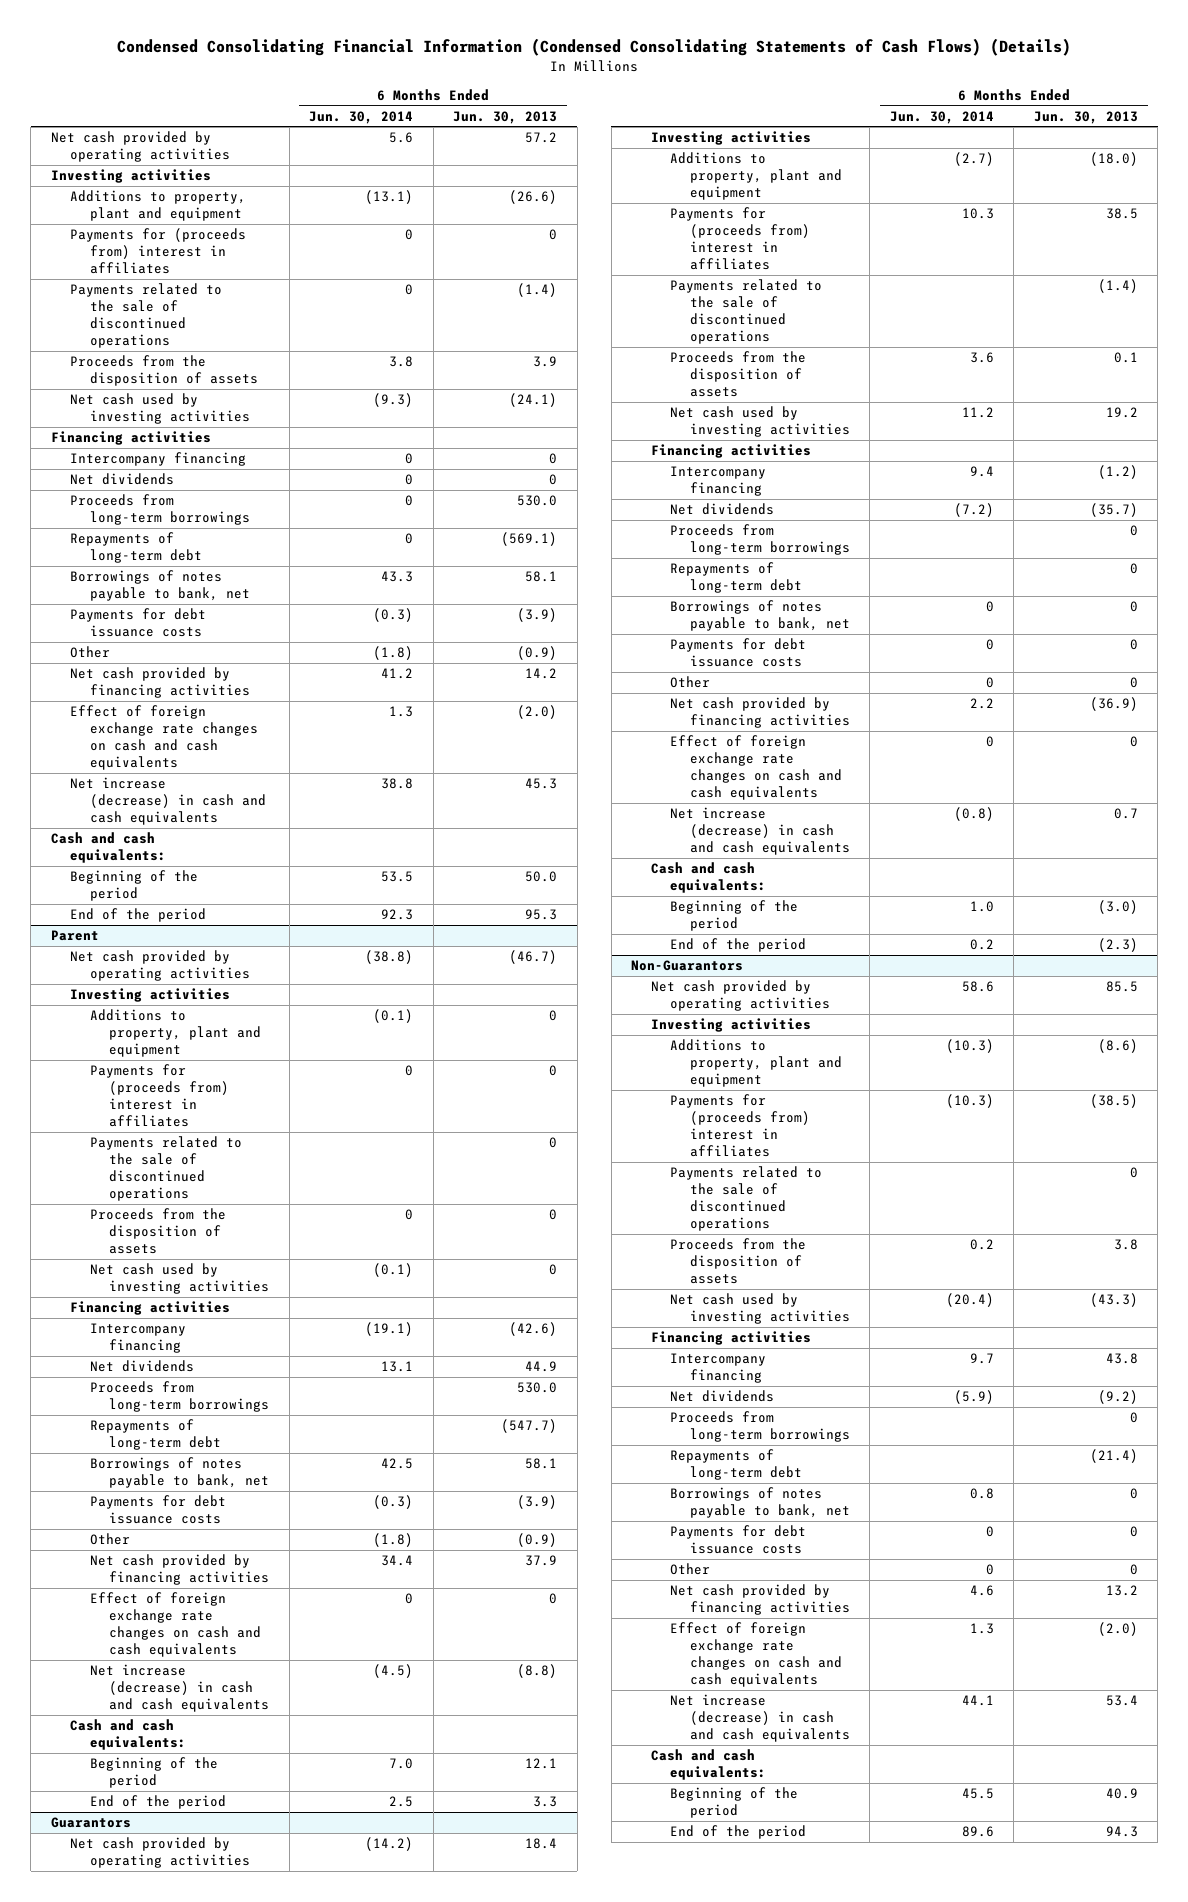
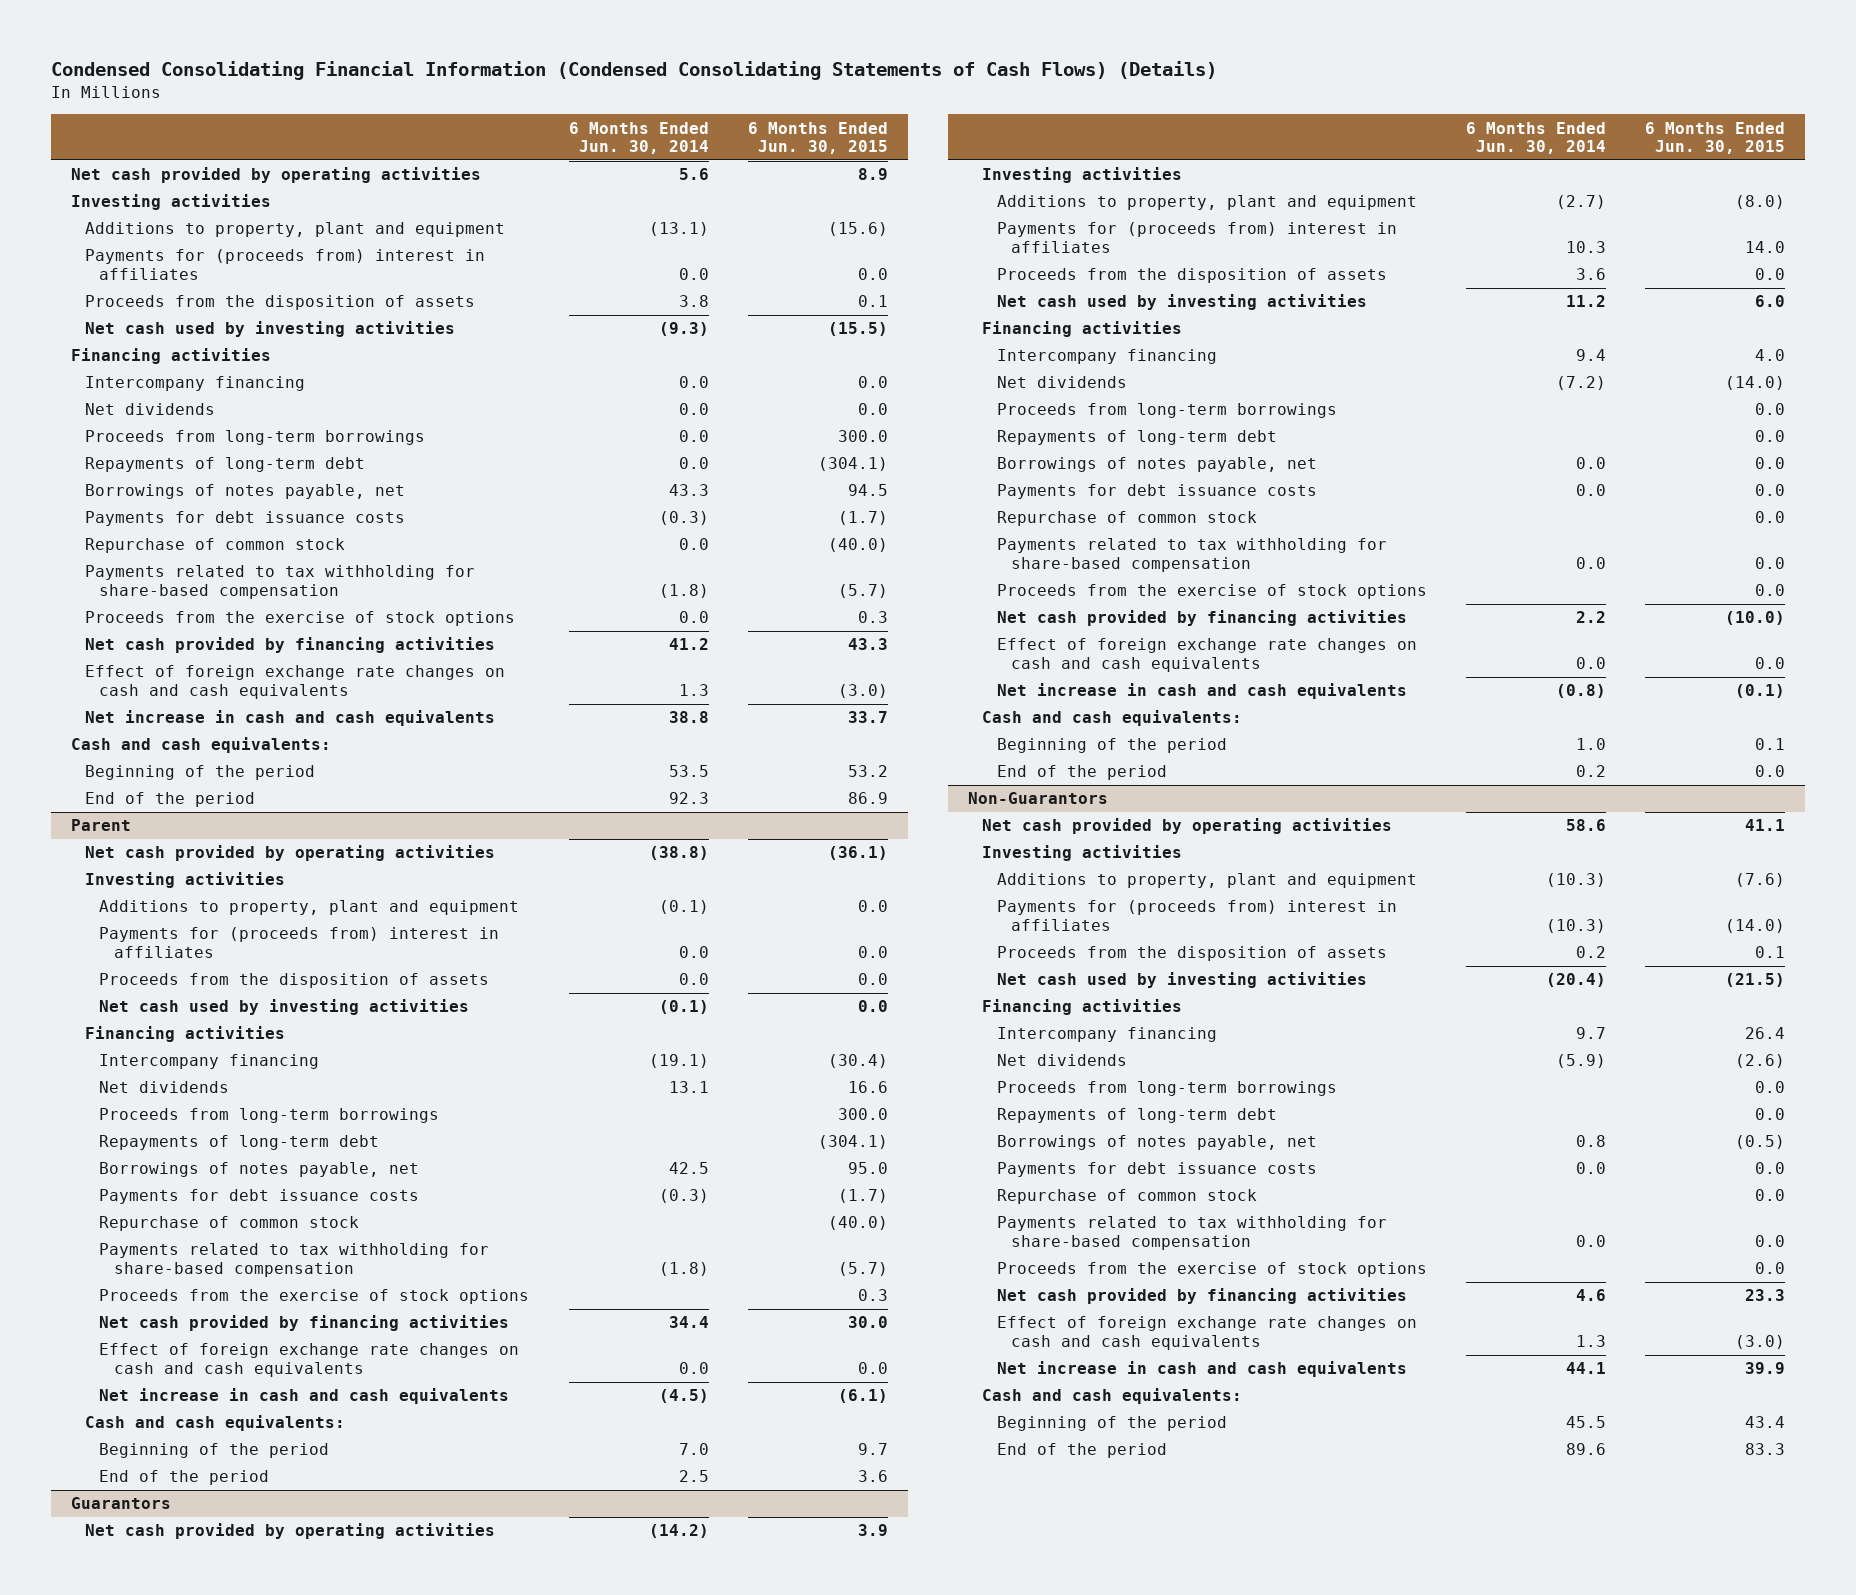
- | 6 Months Ended Jun. 30, 2014 | 6 Months Ended Jun. 30, 2013
+ | 6 Months Ended Jun. 30, 2014 | 6 Months Ended Jun. 30, 2015
- Payments for (proceeds from) interest in affiliates | 0 | 0
- Payments related to the sale of discontinued operations | 0 | (1.4)
+ Payments for (proceeds from) interest in affiliates | 0.0 | 0.0
- Intercompany financing | 0 | 0
- Net dividends | 0 | 0
- Proceeds from long-term borrowings | 0 | 530.0
- Repayments of long-term debt | 0 | (569.1)
- Borrowings of notes payable to bank, net | 43.3 | 58.1
+ Intercompany financing | 0.0 | 0.0
+ Net dividends | 0.0 | 0.0
+ Proceeds from long-term borrowings | 0.0 | 300.0
+ Repayments of long-term debt | 0.0 | (304.1)
+ Borrowings of notes payable, net | 43.3 | 94.5
- Other | (1.8) | (0.9)
+ Repurchase of common stock | 0.0 | (40.0)
+ Payments related to tax withholding for share-based compensation | (1.8) | (5.7)
+ Proceeds from the exercise of stock options | 0.0 | 0.3
- Net increase (decrease) in cash and cash equivalents | 38.8 | 45.3
+ Net increase in cash and cash equivalents | 38.8 | 33.7
@ Parent
- Payments for (proceeds from) interest in affiliates | 0 | 0
- Payments related to the sale of discontinued operations | | 0
- Proceeds from the disposition of assets | 0 | 0
+ Payments for (proceeds from) interest in affiliates | 0.0 | 0.0
+ Proceeds from the disposition of assets | 0.0 | 0.0
- Borrowings of notes payable to bank, net | 42.5 | 58.1
+ Borrowings of notes payable, net | 42.5 | 95.0
- Other | (1.8) | (0.9)
+ Repurchase of common stock | | (40.0)
+ Payments related to tax withholding for share-based compensation | (1.8) | (5.7)
+ Proceeds from the exercise of stock options | | 0.3
- Effect of foreign exchange rate changes on cash and cash equivalents | 0 | 0
- Net increase (decrease) in cash and cash equivalents | (4.5) | (8.8)
+ Effect of foreign exchange rate changes on cash and cash equivalents | 0.0 | 0.0
+ Net increase in cash and cash equivalents | (4.5) | (6.1)
@ Guarantors
- Payments related to the sale of discontinued operations | | (1.4)
- Borrowings of notes payable to bank, net | 0 | 0
- Payments for debt issuance costs | 0 | 0
- Other | 0 | 0
+ Borrowings of notes payable, net | 0.0 | 0.0
+ Payments for debt issuance costs | 0.0 | 0.0
+ Repurchase of common stock | | 0.0
+ Payments related to tax withholding for share-based compensation | 0.0 | 0.0
+ Proceeds from the exercise of stock options | | 0.0
- Effect of foreign exchange rate changes on cash and cash equivalents | 0 | 0
- Net increase (decrease) in cash and cash equivalents | (0.8) | 0.7
+ Effect of foreign exchange rate changes on cash and cash equivalents | 0.0 | 0.0
+ Net increase in cash and cash equivalents | (0.8) | (0.1)
@ Non-Guarantors
- Payments related to the sale of discontinued operations | | 0
- Borrowings of notes payable to bank, net | 0.8 | 0
- Payments for debt issuance costs | 0 | 0
- Other | 0 | 0
+ Borrowings of notes payable, net | 0.8 | (0.5)
+ Payments for debt issuance costs | 0.0 | 0.0
+ Repurchase of common stock | | 0.0
+ Payments related to tax withholding for share-based compensation | 0.0 | 0.0
+ Proceeds from the exercise of stock options | | 0.0
- Net increase (decrease) in cash and cash equivalents | 44.1 | 53.4
+ Net increase in cash and cash equivalents | 44.1 | 39.9

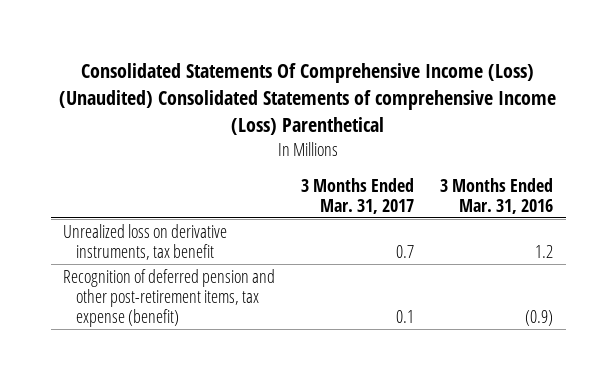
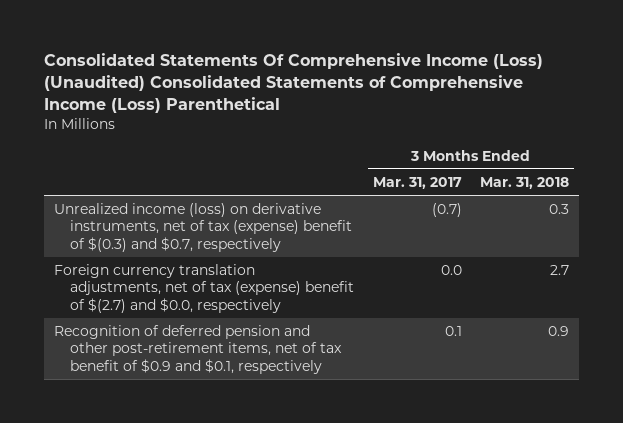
- Consolidated Statements Of Comprehensive Income (Loss) (Unaudited) Consolidated Statements of comprehensive Income (Loss) Parenthetical
+ Consolidated Statements Of Comprehensive Income (Loss) (Unaudited) Consolidated Statements of Comprehensive Income (Loss) Parenthetical
- | 3 Months Ended Mar. 31, 2017 | 3 Months Ended Mar. 31, 2016
+ | 3 Months Ended Mar. 31, 2017 | 3 Months Ended Mar. 31, 2018
- Unrealized loss on derivative instruments, tax benefit | 0.7 | 1.2
- Recognition of deferred pension and other post-retirement items, tax expense (benefit) | 0.1 | (0.9)
+ Unrealized income (loss) on derivative instruments, net of tax (expense) benefit of $(0.3) and $0.7, respectively | (0.7) | 0.3
+ Foreign currency translation adjustments, net of tax (expense) benefit of $(2.7) and $0.0, respectively | 0.0 | 2.7
+ Recognition of deferred pension and other post-retirement items, net of tax benefit of $0.9 and $0.1, respectively | 0.1 | 0.9

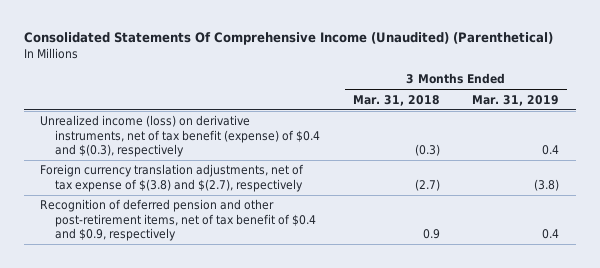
- Consolidated Statements Of Comprehensive Income (Loss) (Unaudited) Consolidated Statements of Comprehensive Income (Loss) Parenthetical
+ Consolidated Statements Of Comprehensive Income (Unaudited) (Parenthetical)
- | 3 Months Ended Mar. 31, 2017 | 3 Months Ended Mar. 31, 2018
+ | 3 Months Ended Mar. 31, 2018 | 3 Months Ended Mar. 31, 2019
- Unrealized income (loss) on derivative instruments, net of tax (expense) benefit of $(0.3) and $0.7, respectively | (0.7) | 0.3
- Foreign currency translation adjustments, net of tax (expense) benefit of $(2.7) and $0.0, respectively | 0.0 | 2.7
- Recognition of deferred pension and other post-retirement items, net of tax benefit of $0.9 and $0.1, respectively | 0.1 | 0.9
+ Unrealized income (loss) on derivative instruments, net of tax benefit (expense) of $0.4 and $(0.3), respectively | (0.3) | 0.4
+ Foreign currency translation adjustments, net of tax expense of $(3.8) and $(2.7), respectively | (2.7) | (3.8)
+ Recognition of deferred pension and other post-retirement items, net of tax benefit of $0.4 and $0.9, respectively | 0.9 | 0.4

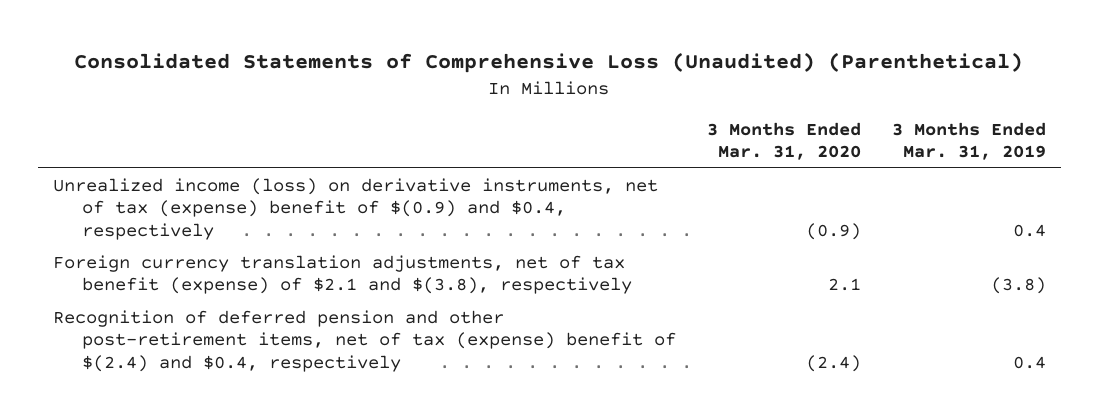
- Consolidated Statements Of Comprehensive Income (Unaudited) (Parenthetical)
+ Consolidated Statements of Comprehensive Loss (Unaudited) (Parenthetical)
- | 3 Months Ended Mar. 31, 2018 | 3 Months Ended Mar. 31, 2019
+ | 3 Months Ended Mar. 31, 2020 | 3 Months Ended Mar. 31, 2019
- Unrealized income (loss) on derivative instruments, net of tax benefit (expense) of $0.4 and $(0.3), respectively | (0.3) | 0.4
- Foreign currency translation adjustments, net of tax expense of $(3.8) and $(2.7), respectively | (2.7) | (3.8)
- Recognition of deferred pension and other post-retirement items, net of tax benefit of $0.4 and $0.9, respectively | 0.9 | 0.4
+ Unrealized income (loss) on derivative instruments, net of tax (expense) benefit of $(0.9) and $0.4, respectively | (0.9) | 0.4
+ Foreign currency translation adjustments, net of tax benefit (expense) of $2.1 and $(3.8), respectively | 2.1 | (3.8)
+ Recognition of deferred pension and other post-retirement items, net of tax (expense) benefit of $(2.4) and $0.4, respectively | (2.4) | 0.4

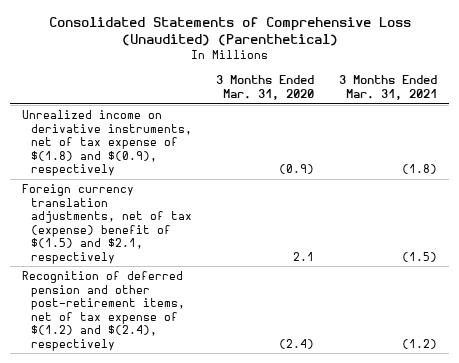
- | 3 Months Ended Mar. 31, 2020 | 3 Months Ended Mar. 31, 2019
+ | 3 Months Ended Mar. 31, 2020 | 3 Months Ended Mar. 31, 2021
- Unrealized income (loss) on derivative instruments, net of tax (expense) benefit of $(0.9) and $0.4, respectively | (0.9) | 0.4
- Foreign currency translation adjustments, net of tax benefit (expense) of $2.1 and $(3.8), respectively | 2.1 | (3.8)
- Recognition of deferred pension and other post-retirement items, net of tax (expense) benefit of $(2.4) and $0.4, respectively | (2.4) | 0.4
+ Unrealized income on derivative instruments, net of tax expense of $(1.8) and $(0.9), respectively | (0.9) | (1.8)
+ Foreign currency translation adjustments, net of tax (expense) benefit of $(1.5) and $2.1, respectively | 2.1 | (1.5)
+ Recognition of deferred pension and other post-retirement items, net of tax expense of $(1.2) and $(2.4), respectively | (2.4) | (1.2)

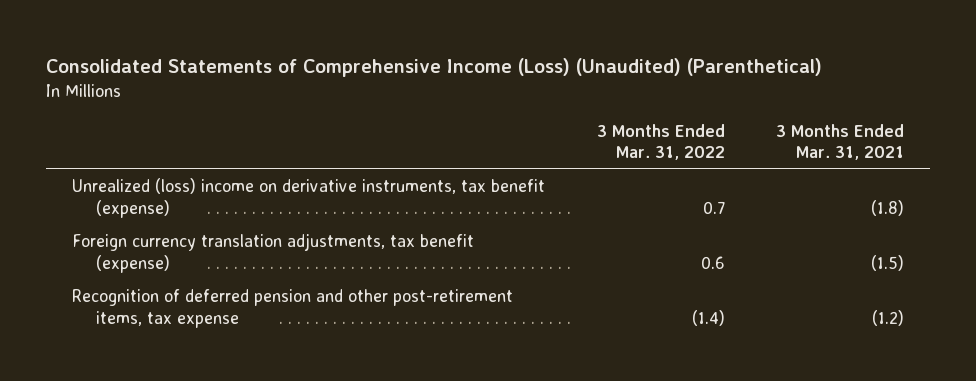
- Consolidated Statements of Comprehensive Loss (Unaudited) (Parenthetical)
+ Consolidated Statements of Comprehensive Income (Loss) (Unaudited) (Parenthetical)
- | 3 Months Ended Mar. 31, 2020 | 3 Months Ended Mar. 31, 2021
+ | 3 Months Ended Mar. 31, 2022 | 3 Months Ended Mar. 31, 2021
- Unrealized income on derivative instruments, net of tax expense of $(1.8) and $(0.9), respectively | (0.9) | (1.8)
- Foreign currency translation adjustments, net of tax (expense) benefit of $(1.5) and $2.1, respectively | 2.1 | (1.5)
- Recognition of deferred pension and other post-retirement items, net of tax expense of $(1.2) and $(2.4), respectively | (2.4) | (1.2)
+ Unrealized (loss) income on derivative instruments, tax benefit (expense) | 0.7 | (1.8)
+ Foreign currency translation adjustments, tax benefit (expense) | 0.6 | (1.5)
+ Recognition of deferred pension and other post-retirement items, tax expense | (1.4) | (1.2)

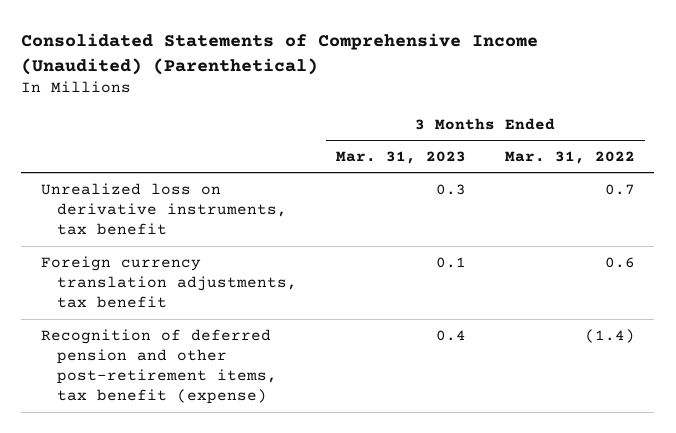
- Consolidated Statements of Comprehensive Income (Loss) (Unaudited) (Parenthetical)
+ Consolidated Statements of Comprehensive Income (Unaudited) (Parenthetical)
- | 3 Months Ended Mar. 31, 2022 | 3 Months Ended Mar. 31, 2021
+ | 3 Months Ended Mar. 31, 2023 | 3 Months Ended Mar. 31, 2022
- Unrealized (loss) income on derivative instruments, tax benefit (expense) | 0.7 | (1.8)
- Foreign currency translation adjustments, tax benefit (expense) | 0.6 | (1.5)
- Recognition of deferred pension and other post-retirement items, tax expense | (1.4) | (1.2)
+ Unrealized loss on derivative instruments, tax benefit | 0.3 | 0.7
+ Foreign currency translation adjustments, tax benefit | 0.1 | 0.6
+ Recognition of deferred pension and other post-retirement items, tax benefit (expense) | 0.4 | (1.4)

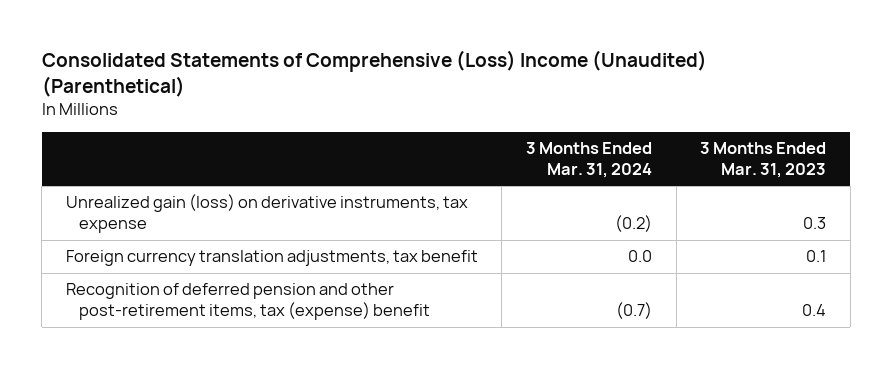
- Consolidated Statements of Comprehensive Income (Unaudited) (Parenthetical)
+ Consolidated Statements of Comprehensive (Loss) Income (Unaudited) (Parenthetical)
- | 3 Months Ended Mar. 31, 2023 | 3 Months Ended Mar. 31, 2022
+ | 3 Months Ended Mar. 31, 2024 | 3 Months Ended Mar. 31, 2023
- Unrealized loss on derivative instruments, tax benefit | 0.3 | 0.7
+ Unrealized gain (loss) on derivative instruments, tax expense | (0.2) | 0.3
- Recognition of deferred pension and other post-retirement items, tax benefit (expense) | 0.4 | (1.4)
+ Recognition of deferred pension and other post-retirement items, tax (expense) benefit | (0.7) | 0.4

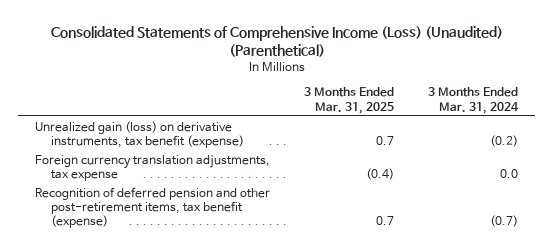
- Consolidated Statements of Comprehensive (Loss) Income (Unaudited) (Parenthetical)
+ Consolidated Statements of Comprehensive Income (Loss) (Unaudited) (Parenthetical)
- | 3 Months Ended Mar. 31, 2024 | 3 Months Ended Mar. 31, 2023
+ | 3 Months Ended Mar. 31, 2025 | 3 Months Ended Mar. 31, 2024
- Unrealized gain (loss) on derivative instruments, tax expense | (0.2) | 0.3
- Foreign currency translation adjustments, tax benefit | 0.0 | 0.1
- Recognition of deferred pension and other post-retirement items, tax (expense) benefit | (0.7) | 0.4
+ Unrealized gain (loss) on derivative instruments, tax benefit (expense) | 0.7 | (0.2)
+ Foreign currency translation adjustments, tax expense | (0.4) | 0.0
+ Recognition of deferred pension and other post-retirement items, tax benefit (expense) | 0.7 | (0.7)

